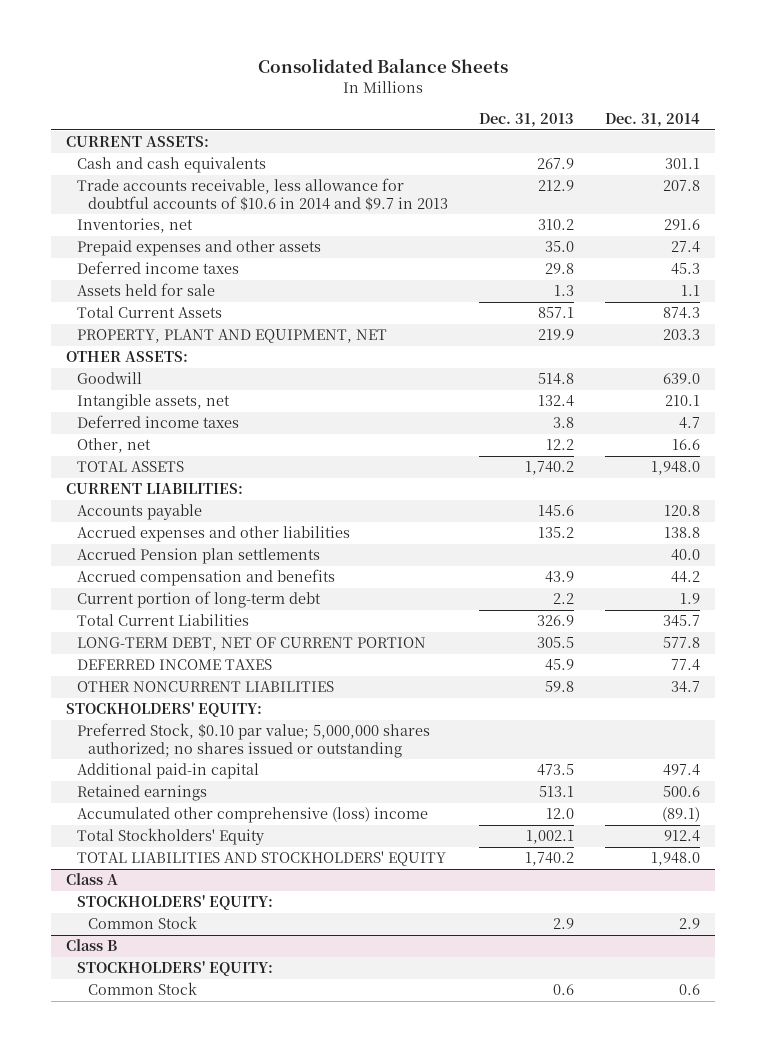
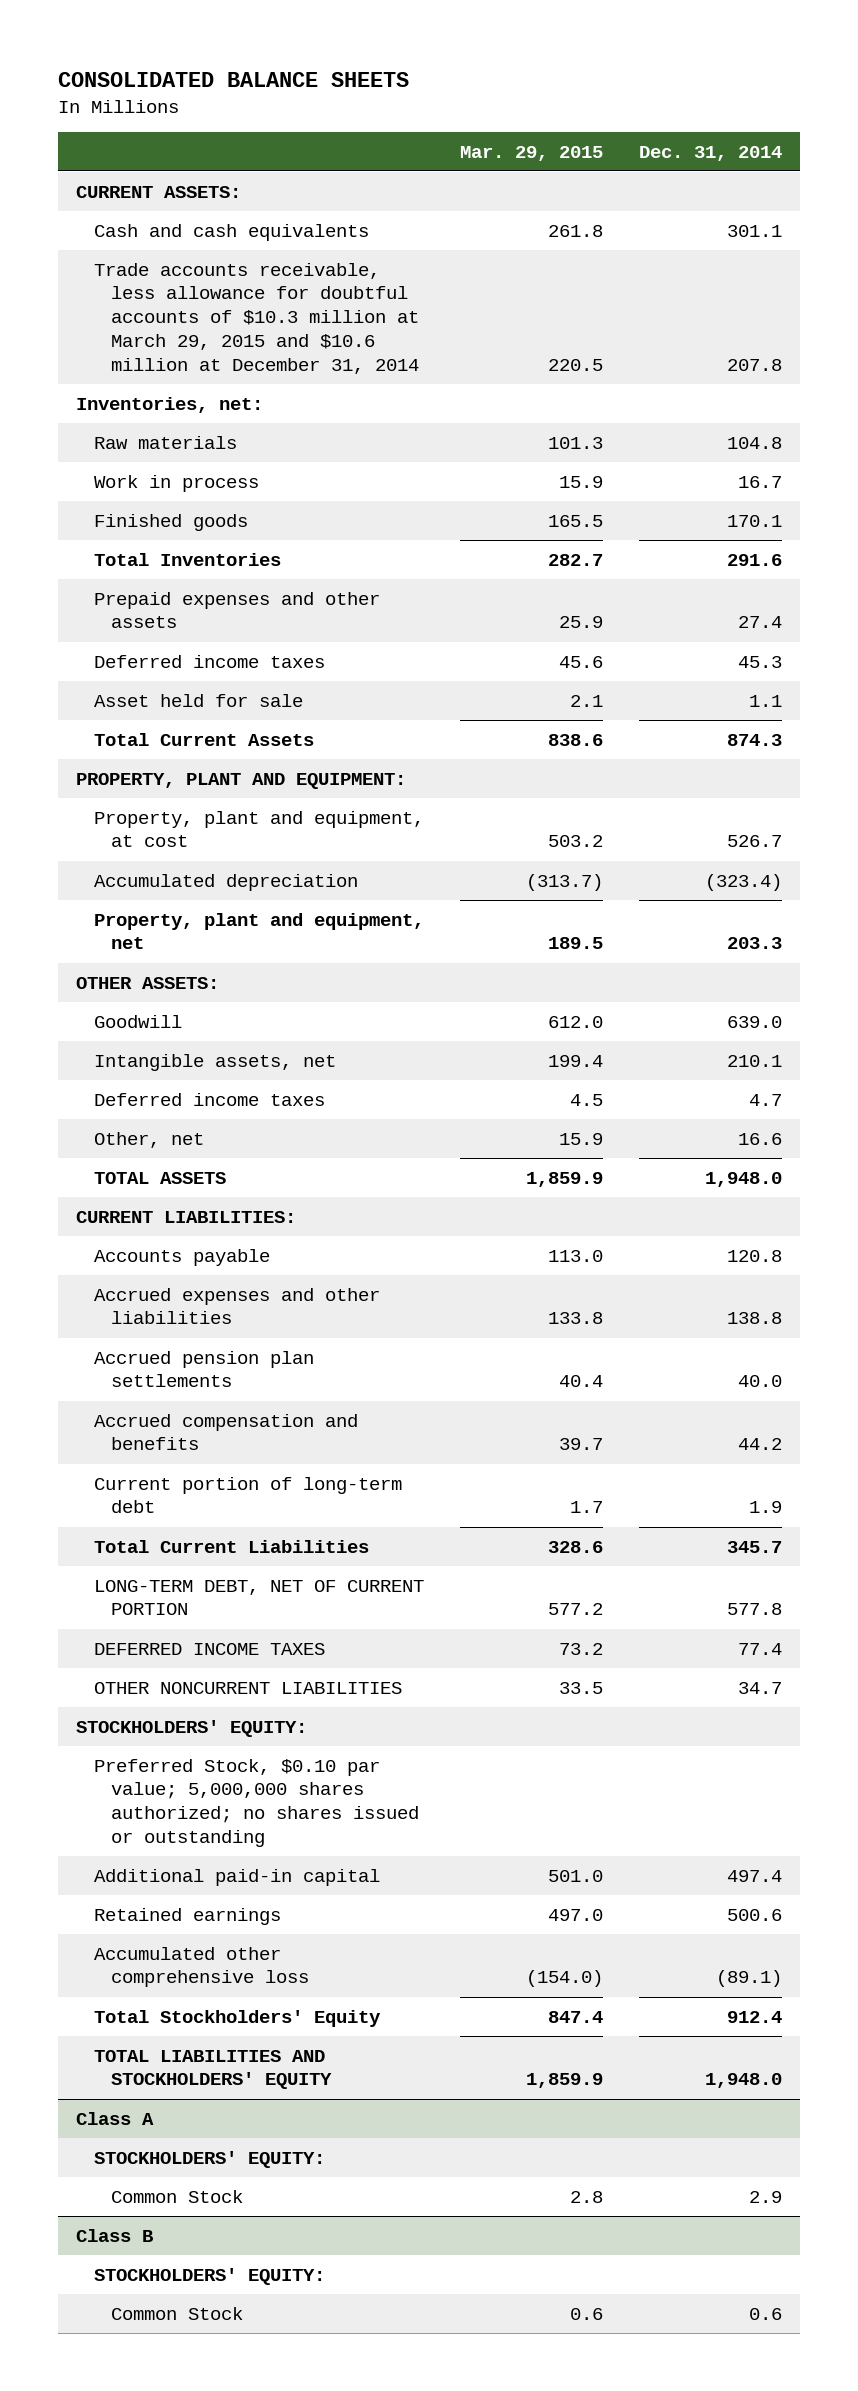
- Consolidated Balance Sheets
+ CONSOLIDATED BALANCE SHEETS
- | Dec. 31, 2013 | Dec. 31, 2014
+ | Mar. 29, 2015 | Dec. 31, 2014
- Trade accounts receivable, less allowance for doubtful accounts of $10.6 in 2014 and $9.7 in 2013 | 212.9 | 207.8
- Inventories, net | 310.2 | 291.6
+ Trade accounts receivable, less allowance for doubtful accounts of $10.3 million at March 29, 2015 and $10.6 million at December 31, 2014 | 220.5 | 207.8
+ Inventories, net:
+ Raw materials | 101.3 | 104.8
+ Work in process | 15.9 | 16.7
+ Finished goods | 165.5 | 170.1
+ Total Inventories | 282.7 | 291.6
- Assets held for sale | 1.3 | 1.1
+ Asset held for sale | 2.1 | 1.1
- PROPERTY, PLANT AND EQUIPMENT, NET | 219.9 | 203.3
+ PROPERTY, PLANT AND EQUIPMENT:
+ Property, plant and equipment, at cost | 503.2 | 526.7
+ Accumulated depreciation | (313.7) | (323.4)
+ Property, plant and equipment, net | 189.5 | 203.3
- Accrued Pension plan settlements | | 40.0
+ Accrued pension plan settlements | 40.4 | 40.0
- Accumulated other comprehensive (loss) income | 12.0 | (89.1)
+ Accumulated other comprehensive loss | (154.0) | (89.1)

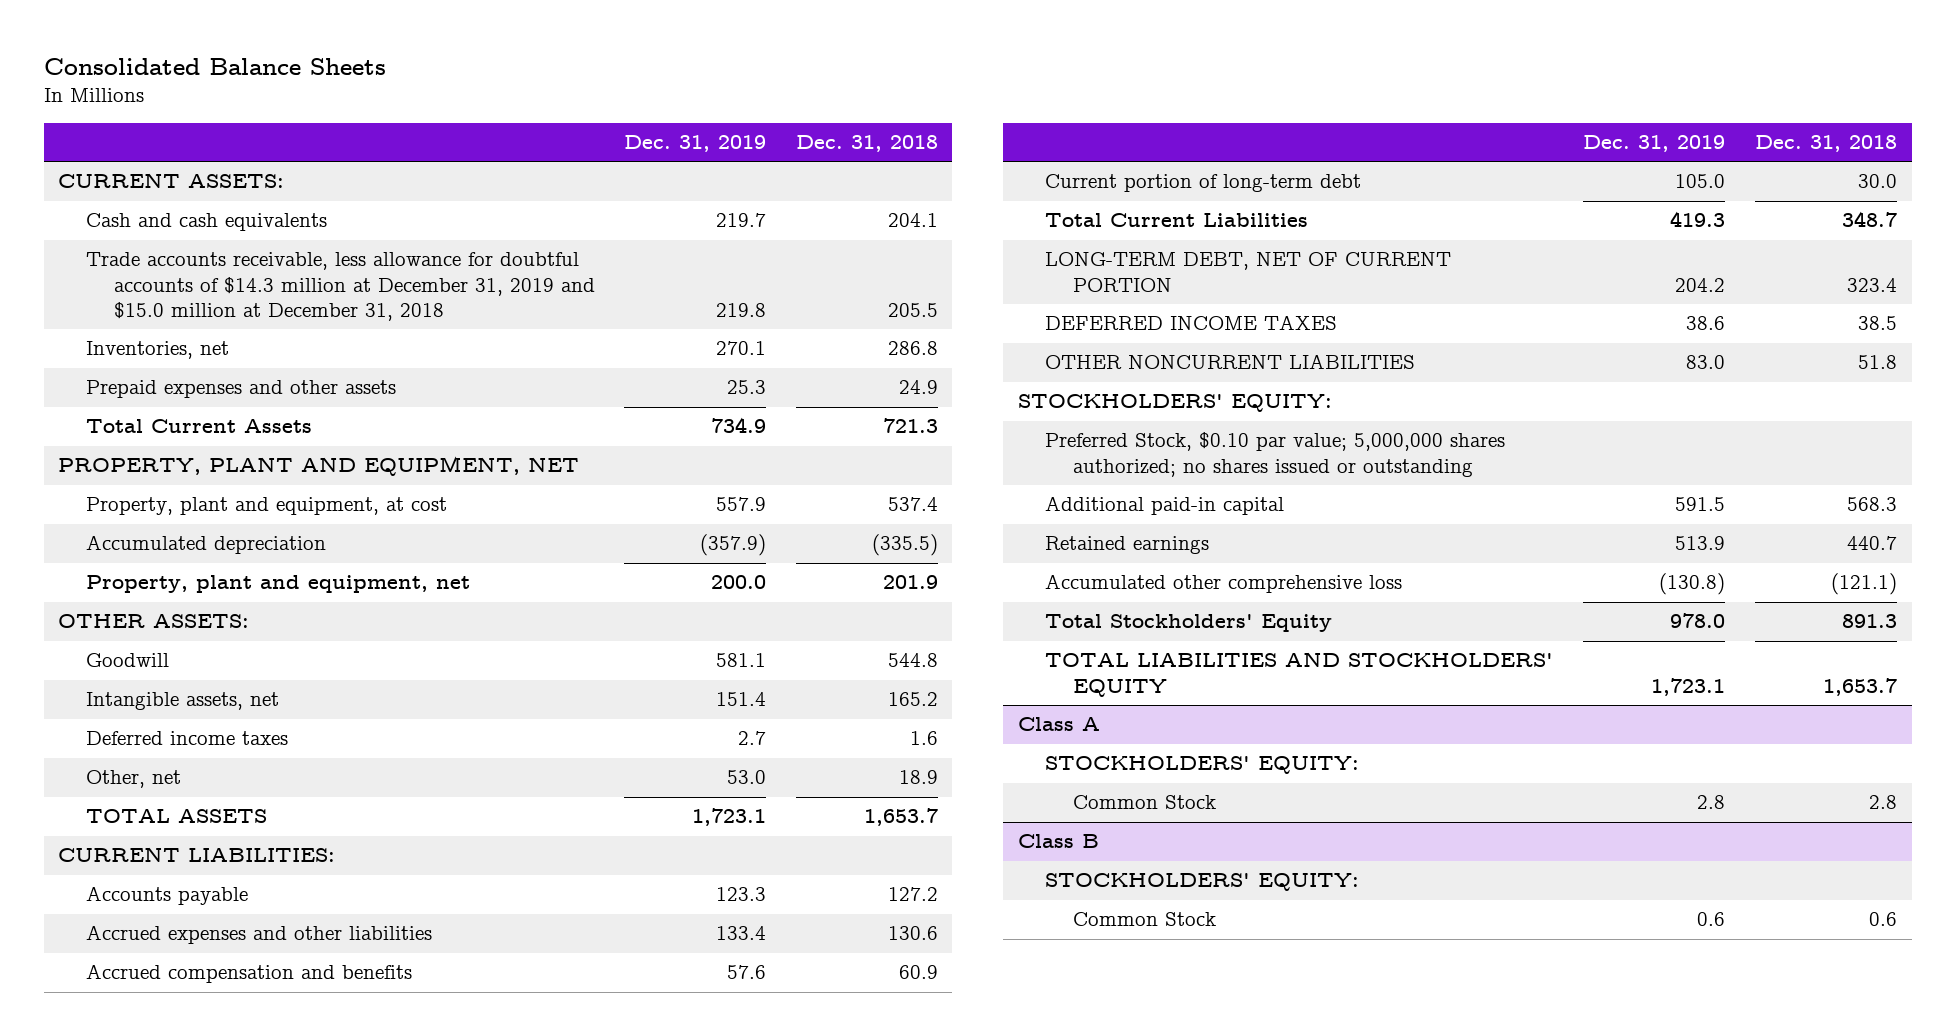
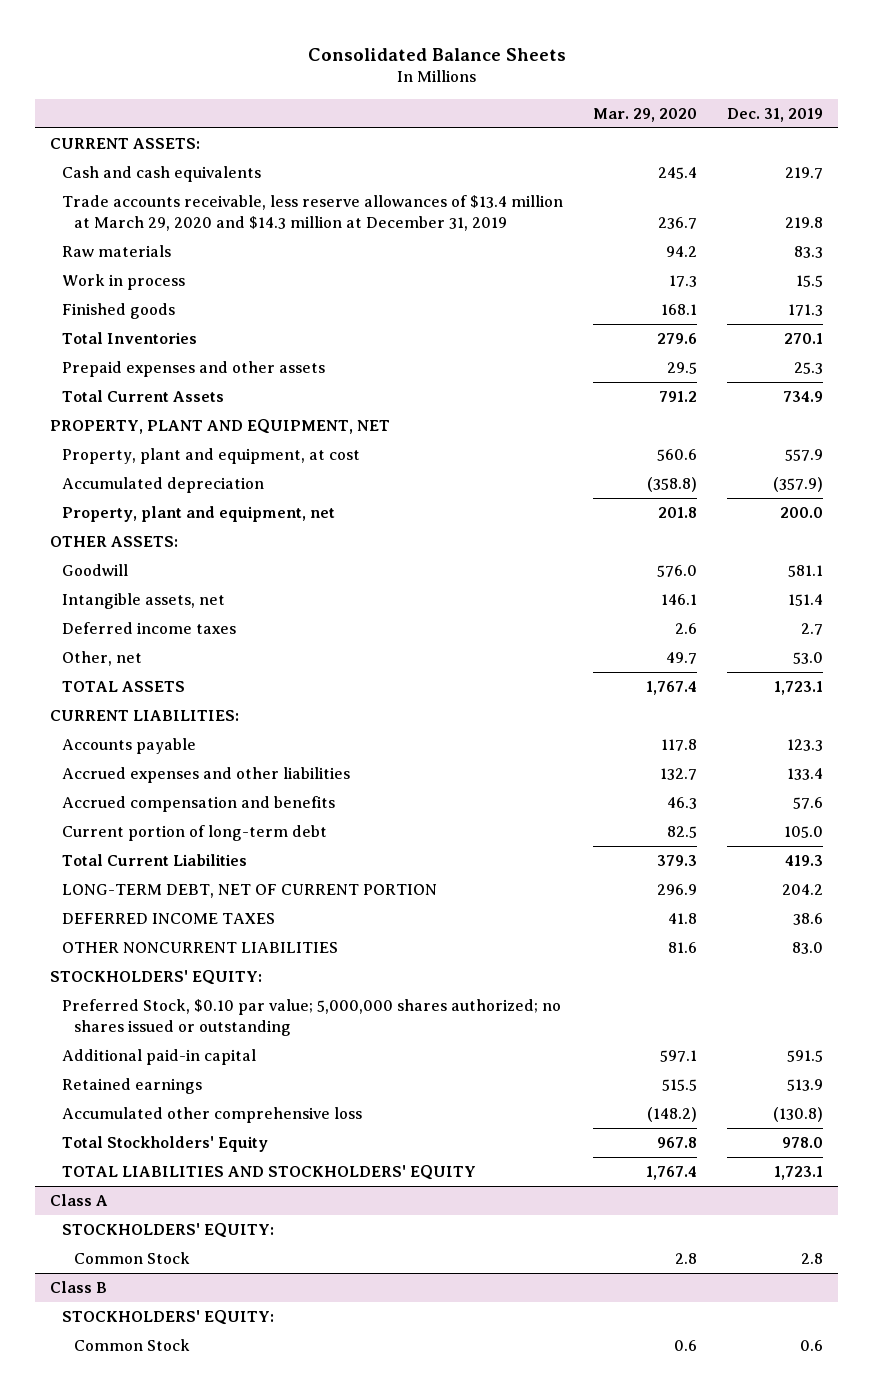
- | Dec. 31, 2019 | Dec. 31, 2018
+ | Mar. 29, 2020 | Dec. 31, 2019
- Trade accounts receivable, less allowance for doubtful accounts of $14.3 million at December 31, 2019 and $15.0 million at December 31, 2018 | 219.8 | 205.5
- Inventories, net | 270.1 | 286.8
+ Trade accounts receivable, less reserve allowances of $13.4 million at March 29, 2020 and $14.3 million at December 31, 2019 | 236.7 | 219.8
+ Raw materials | 94.2 | 83.3
+ Work in process | 17.3 | 15.5
+ Finished goods | 168.1 | 171.3
+ Total Inventories | 279.6 | 270.1

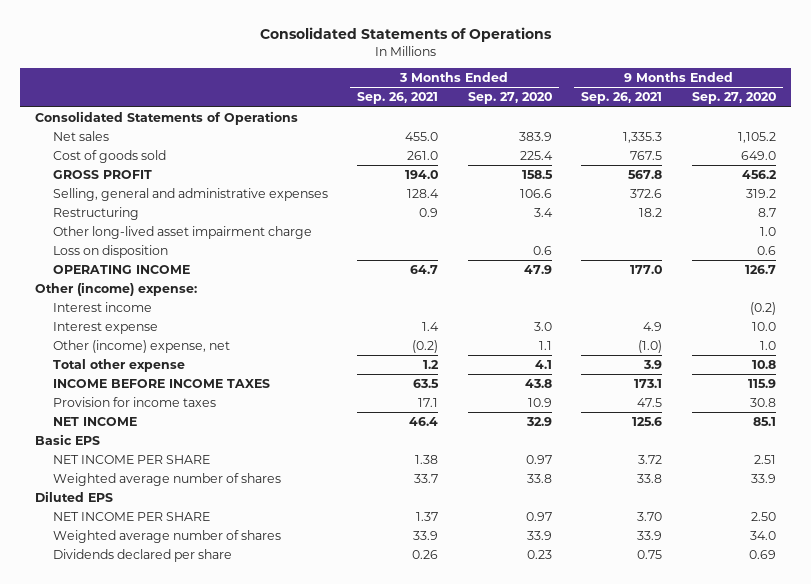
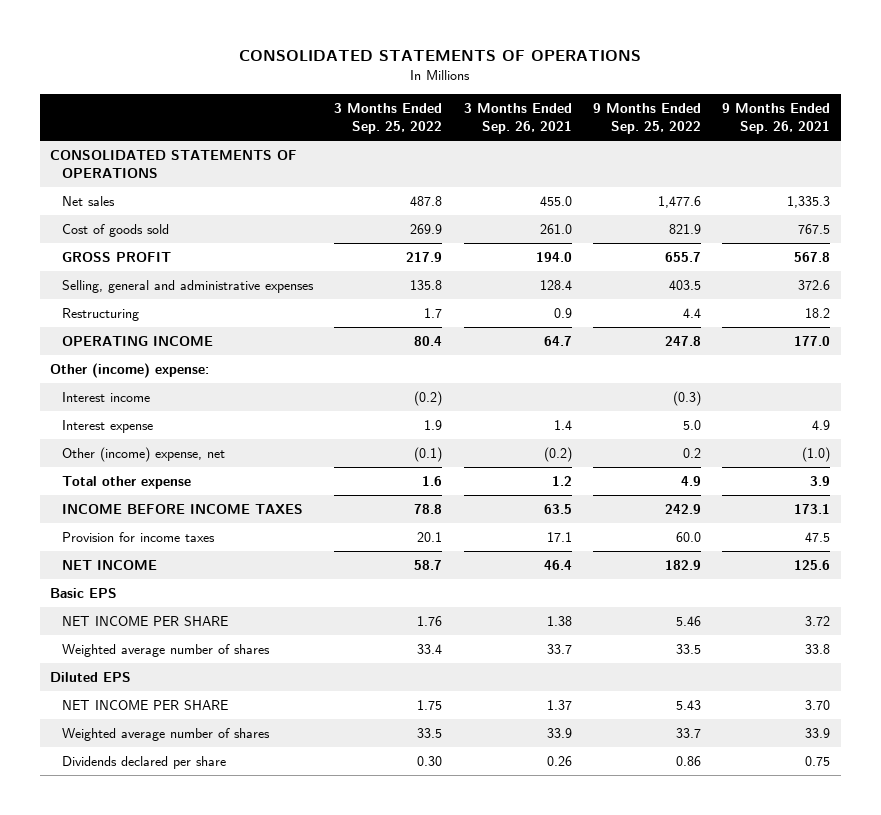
- Consolidated Statements of Operations
+ CONSOLIDATED STATEMENTS OF OPERATIONS
- | 3 Months Ended Sep. 26, 2021 | 3 Months Ended Sep. 27, 2020 | 9 Months Ended Sep. 26, 2021 | 9 Months Ended Sep. 27, 2020
+ | 3 Months Ended Sep. 25, 2022 | 3 Months Ended Sep. 26, 2021 | 9 Months Ended Sep. 25, 2022 | 9 Months Ended Sep. 26, 2021
- Consolidated Statements of Operations
+ CONSOLIDATED STATEMENTS OF OPERATIONS
- Other long-lived asset impairment charge | | | | 1.0
- Loss on disposition | | 0.6 | | 0.6

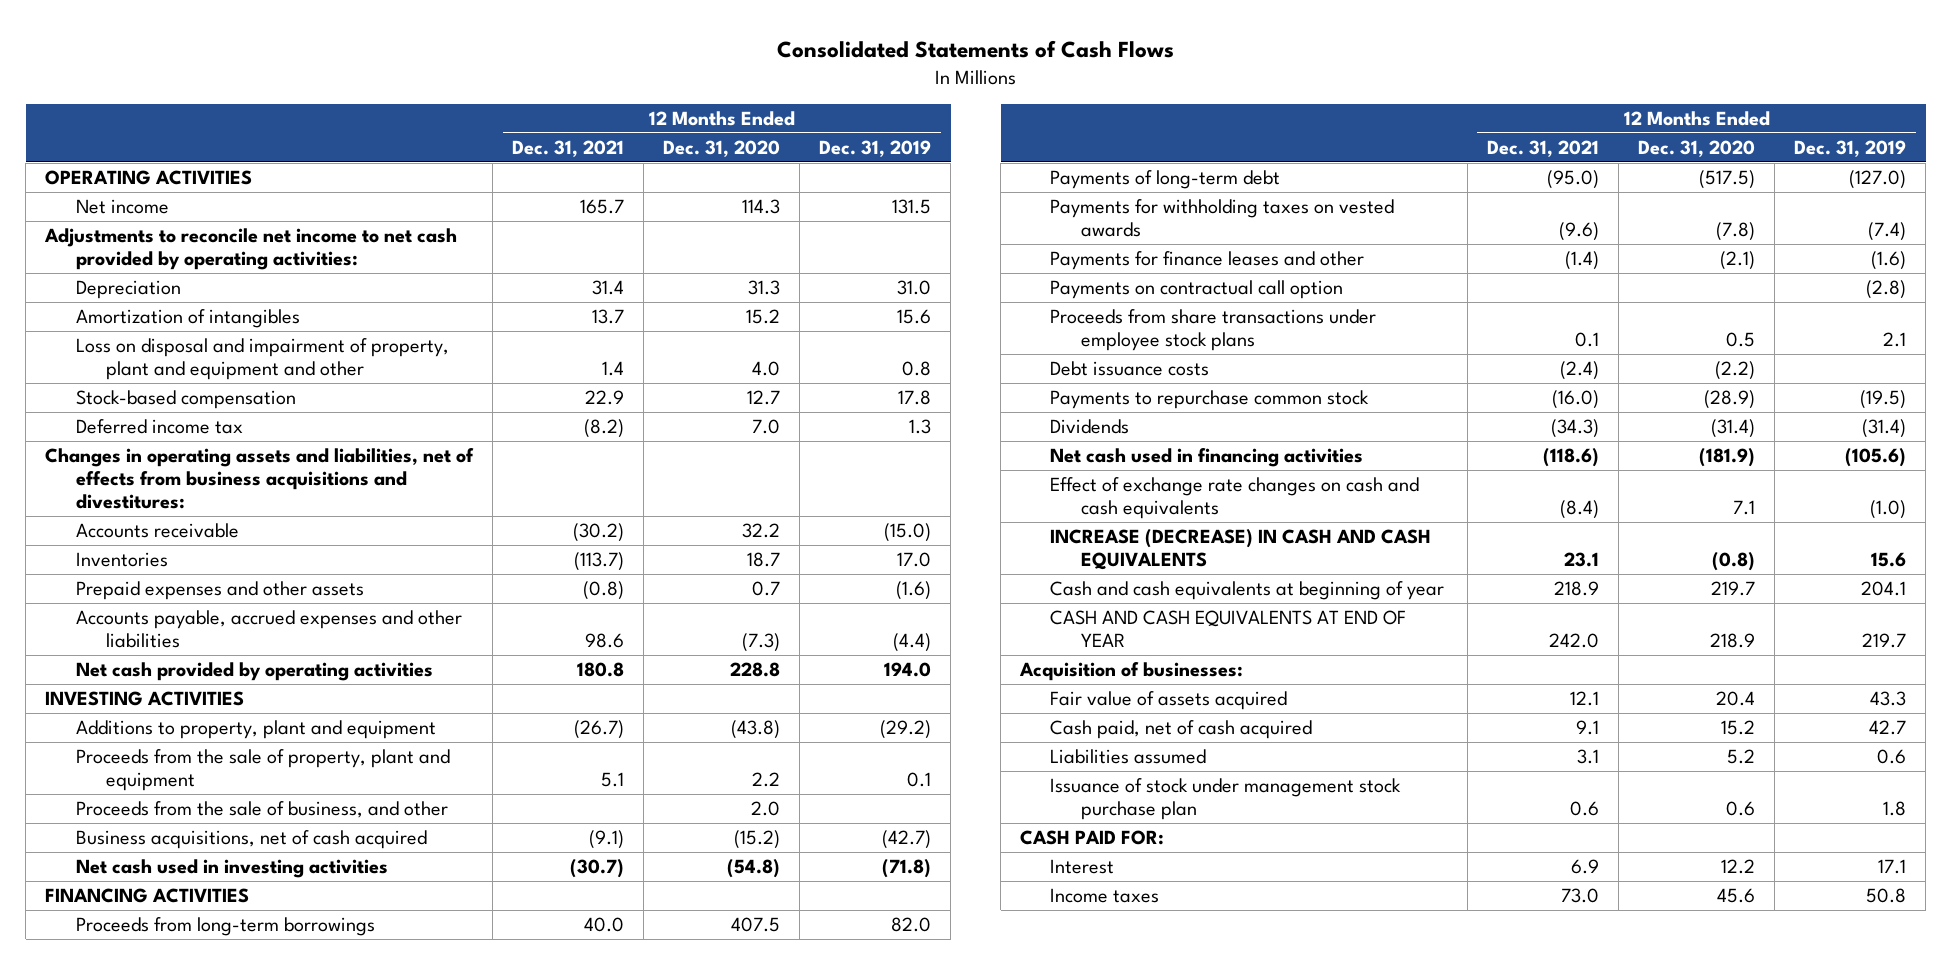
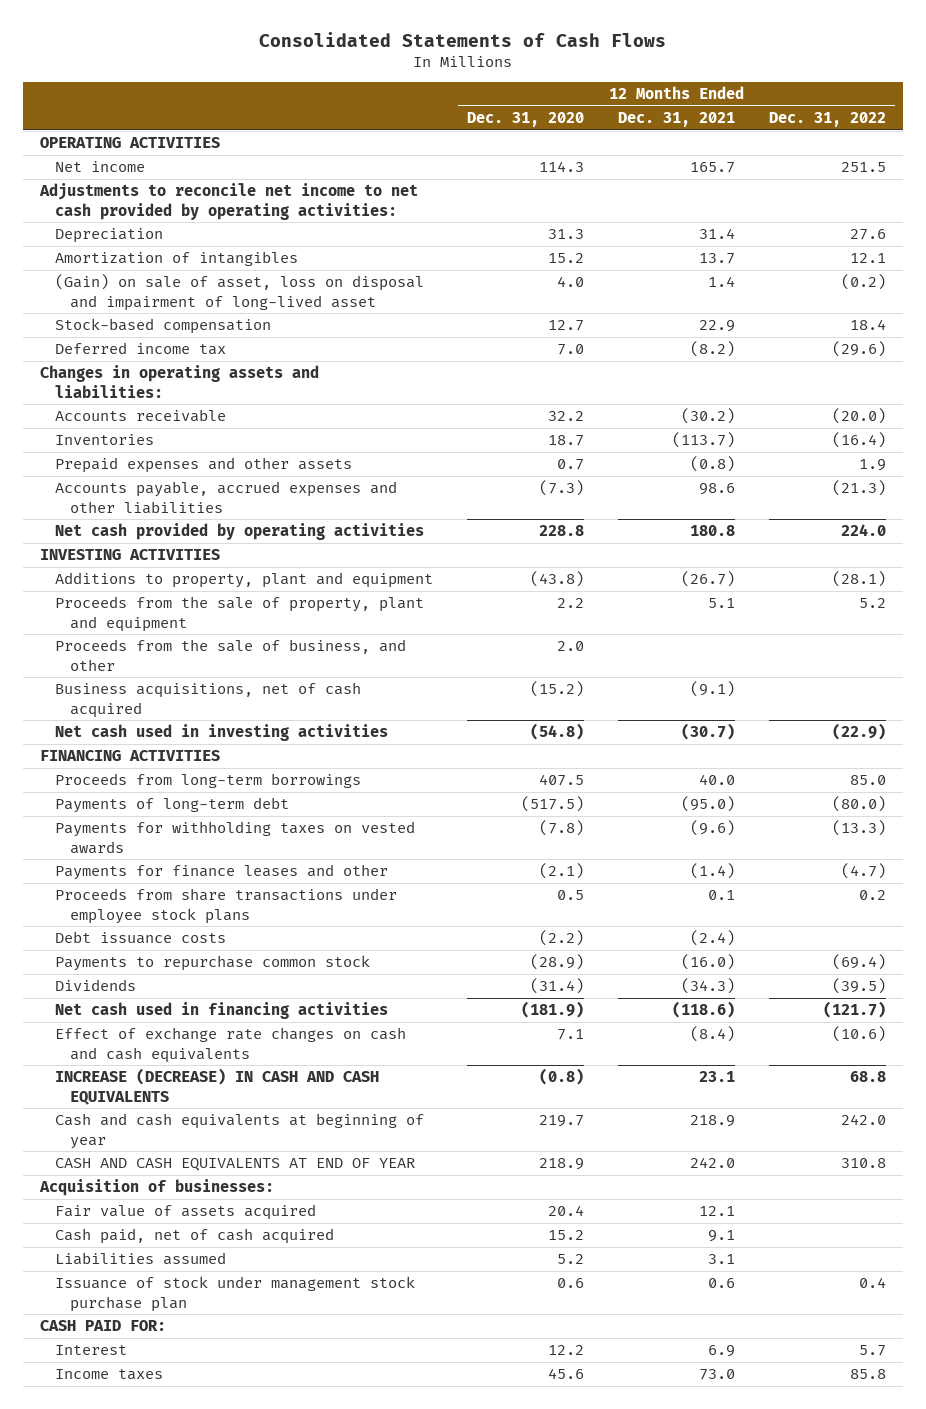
- | 12 Months Ended Dec. 31, 2021 | 12 Months Ended Dec. 31, 2020 | 12 Months Ended Dec. 31, 2019
+ | 12 Months Ended Dec. 31, 2020 | 12 Months Ended Dec. 31, 2021 | 12 Months Ended Dec. 31, 2022
- Loss on disposal and impairment of property, plant and equipment and other | 1.4 | 4.0 | 0.8
+ (Gain) on sale of asset, loss on disposal and impairment of long-lived asset | 4.0 | 1.4 | (0.2)
- Changes in operating assets and liabilities, net of effects from business acquisitions and divestitures:
+ Changes in operating assets and liabilities:
- Payments on contractual call option | | | (2.8)

